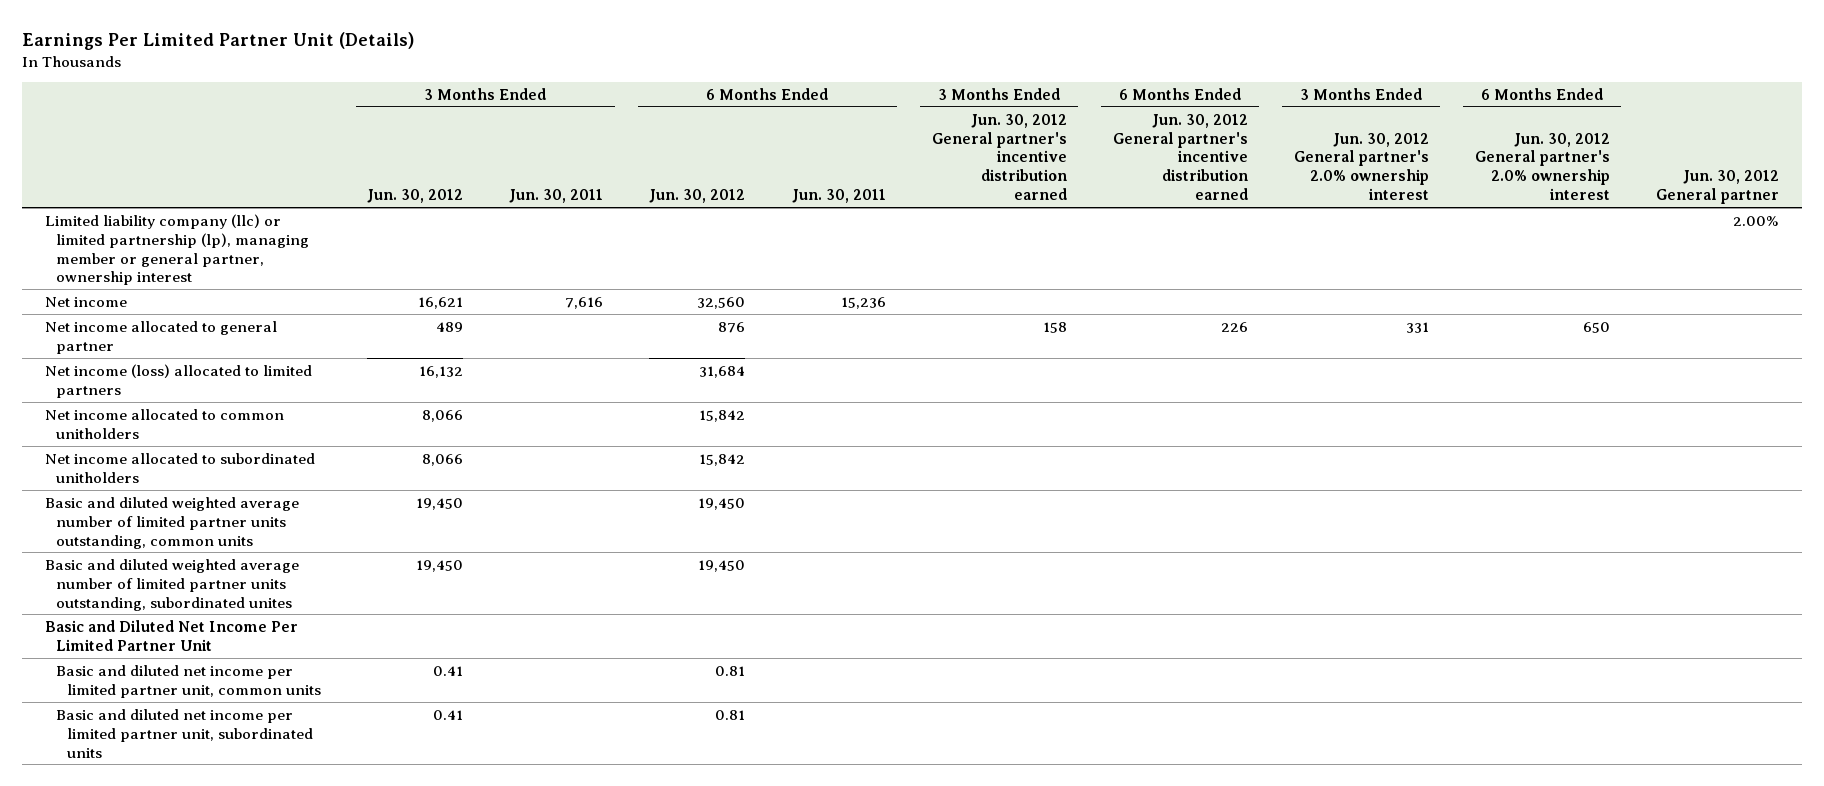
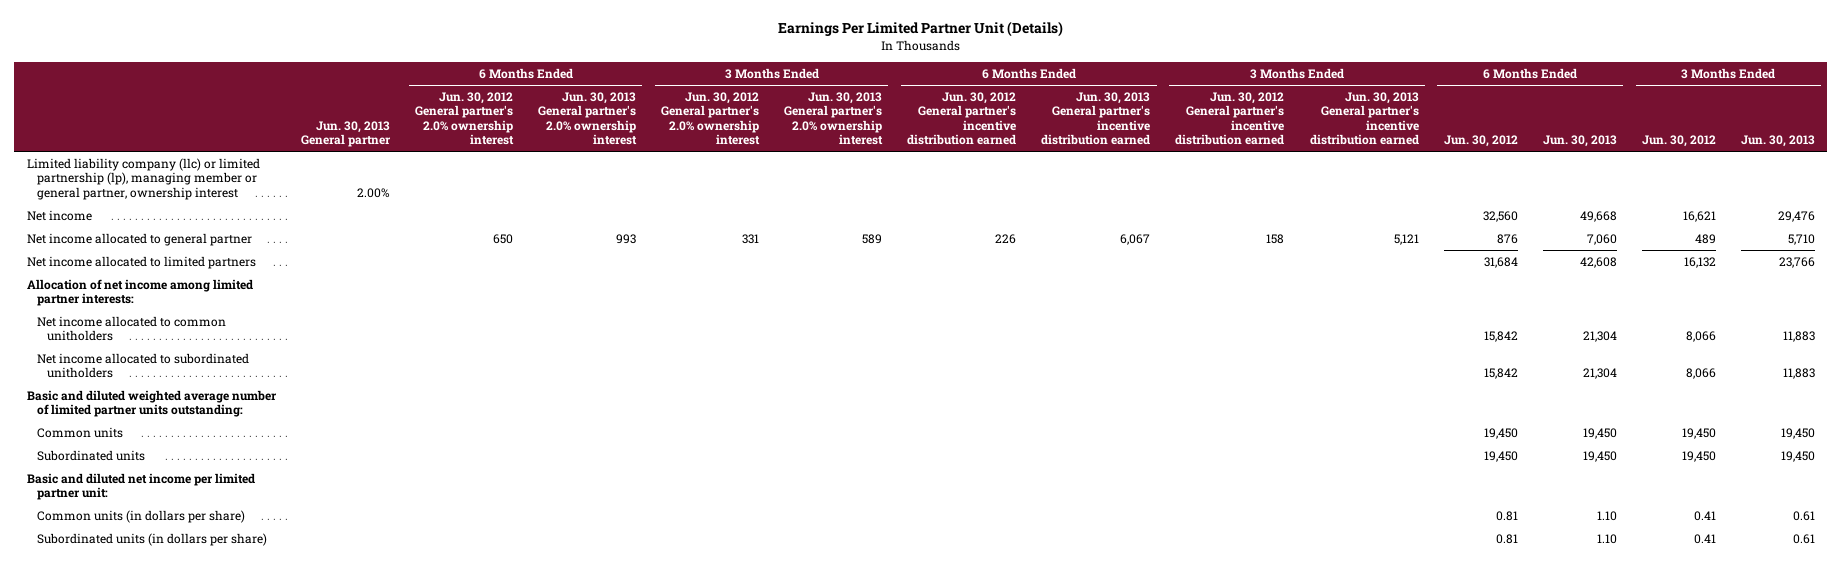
- | 3 Months Ended Jun. 30, 2012 | 3 Months Ended Jun. 30, 2011 | 6 Months Ended Jun. 30, 2012 | 6 Months Ended Jun. 30, 2011 | 3 Months Ended Jun. 30, 2012 General partner's incentive distribution earned | 6 Months Ended Jun. 30, 2012 General partner's incentive distribution earned | 3 Months Ended Jun. 30, 2012 General partner's 2.0% ownership interest | 6 Months Ended Jun. 30, 2012 General partner's 2.0% ownership interest | Jun. 30, 2012 General partner
+ | Jun. 30, 2013 General partner | 6 Months Ended Jun. 30, 2012 General partner's 2.0% ownership interest | 6 Months Ended Jun. 30, 2013 General partner's 2.0% ownership interest | 3 Months Ended Jun. 30, 2012 General partner's 2.0% ownership interest | 3 Months Ended Jun. 30, 2013 General partner's 2.0% ownership interest | 6 Months Ended Jun. 30, 2012 General partner's incentive distribution earned | 6 Months Ended Jun. 30, 2013 General partner's incentive distribution earned | 3 Months Ended Jun. 30, 2012 General partner's incentive distribution earned | 3 Months Ended Jun. 30, 2013 General partner's incentive distribution earned | 6 Months Ended Jun. 30, 2012 | 6 Months Ended Jun. 30, 2013 | 3 Months Ended Jun. 30, 2012 | 3 Months Ended Jun. 30, 2013
- Net income (loss) allocated to limited partners | 16,132 | | 31,684 | | | | | |
+ Net income allocated to limited partners | | | | | | | | | | 31,684 | 42,608 | 16,132 | 23,766
+ Allocation of net income among limited partner interests:
- Basic and diluted weighted average number of limited partner units outstanding, common units | 19,450 | | 19,450 | | | | | |
- Basic and diluted weighted average number of limited partner units outstanding, subordinated unites | 19,450 | | 19,450 | | | | | |
- Basic and Diluted Net Income Per Limited Partner Unit
- Basic and diluted net income per limited partner unit, common units | 0.41 | | 0.81 | | | | | |
- Basic and diluted net income per limited partner unit, subordinated units | 0.41 | | 0.81 | | | | | |
+ Basic and diluted weighted average number of limited partner units outstanding:
+ Common units | | | | | | | | | | 19,450 | 19,450 | 19,450 | 19,450
+ Subordinated units | | | | | | | | | | 19,450 | 19,450 | 19,450 | 19,450
+ Basic and diluted net income per limited partner unit:
+ Common units (in dollars per share) | | | | | | | | | | 0.81 | 1.10 | 0.41 | 0.61
+ Subordinated units (in dollars per share) | | | | | | | | | | 0.81 | 1.10 | 0.41 | 0.61

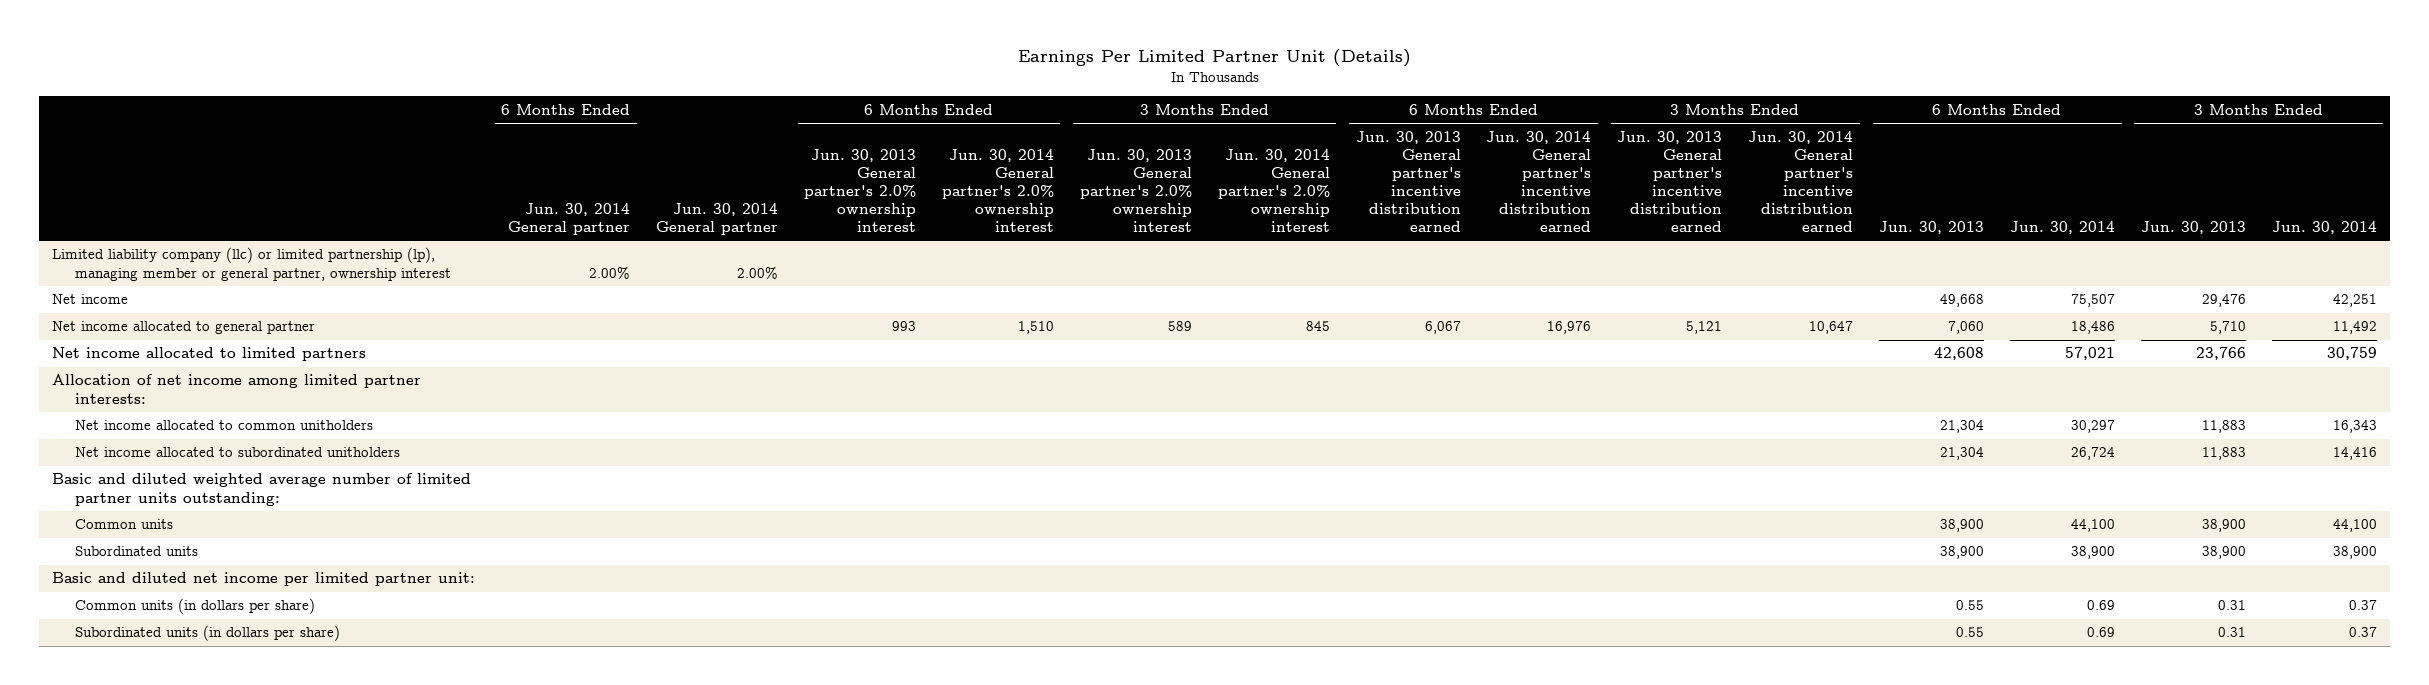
- | Jun. 30, 2013 General partner | 6 Months Ended Jun. 30, 2012 General partner's 2.0% ownership interest | 6 Months Ended Jun. 30, 2013 General partner's 2.0% ownership interest | 3 Months Ended Jun. 30, 2012 General partner's 2.0% ownership interest | 3 Months Ended Jun. 30, 2013 General partner's 2.0% ownership interest | 6 Months Ended Jun. 30, 2012 General partner's incentive distribution earned | 6 Months Ended Jun. 30, 2013 General partner's incentive distribution earned | 3 Months Ended Jun. 30, 2012 General partner's incentive distribution earned | 3 Months Ended Jun. 30, 2013 General partner's incentive distribution earned | 6 Months Ended Jun. 30, 2012 | 6 Months Ended Jun. 30, 2013 | 3 Months Ended Jun. 30, 2012 | 3 Months Ended Jun. 30, 2013
+ | 6 Months Ended Jun. 30, 2014 General partner | Jun. 30, 2014 General partner | 6 Months Ended Jun. 30, 2013 General partner's 2.0% ownership interest | 6 Months Ended Jun. 30, 2014 General partner's 2.0% ownership interest | 3 Months Ended Jun. 30, 2013 General partner's 2.0% ownership interest | 3 Months Ended Jun. 30, 2014 General partner's 2.0% ownership interest | 6 Months Ended Jun. 30, 2013 General partner's incentive distribution earned | 6 Months Ended Jun. 30, 2014 General partner's incentive distribution earned | 3 Months Ended Jun. 30, 2013 General partner's incentive distribution earned | 3 Months Ended Jun. 30, 2014 General partner's incentive distribution earned | 6 Months Ended Jun. 30, 2013 | 6 Months Ended Jun. 30, 2014 | 3 Months Ended Jun. 30, 2013 | 3 Months Ended Jun. 30, 2014
- Common units | | | | | | | | | | 19,450 | 19,450 | 19,450 | 19,450
- Subordinated units | | | | | | | | | | 19,450 | 19,450 | 19,450 | 19,450
+ Common units | | | | | | | | | | | 38,900 | 44,100 | 38,900 | 44,100
+ Subordinated units | | | | | | | | | | | 38,900 | 38,900 | 38,900 | 38,900
- Common units (in dollars per share) | | | | | | | | | | 0.81 | 1.10 | 0.41 | 0.61
- Subordinated units (in dollars per share) | | | | | | | | | | 0.81 | 1.10 | 0.41 | 0.61
+ Common units (in dollars per share) | | | | | | | | | | | 0.55 | 0.69 | 0.31 | 0.37
+ Subordinated units (in dollars per share) | | | | | | | | | | | 0.55 | 0.69 | 0.31 | 0.37

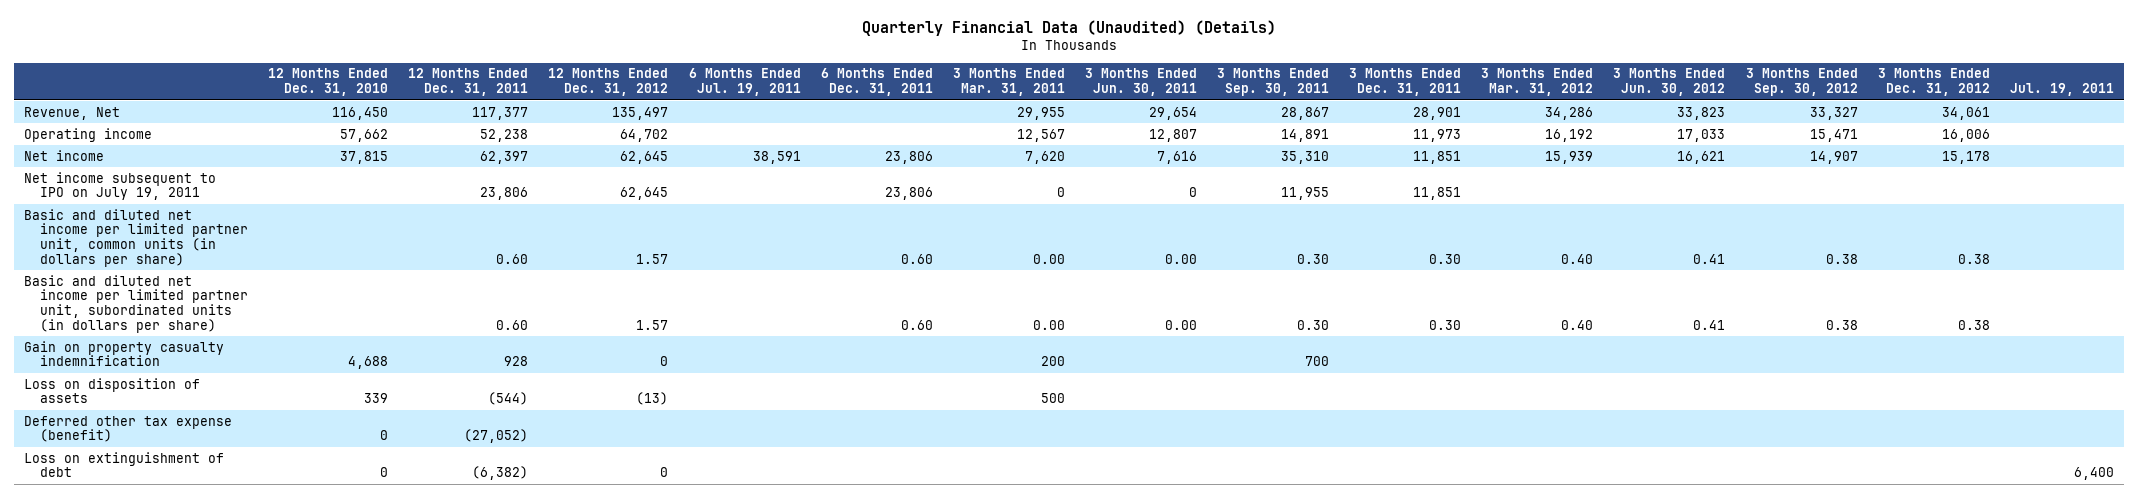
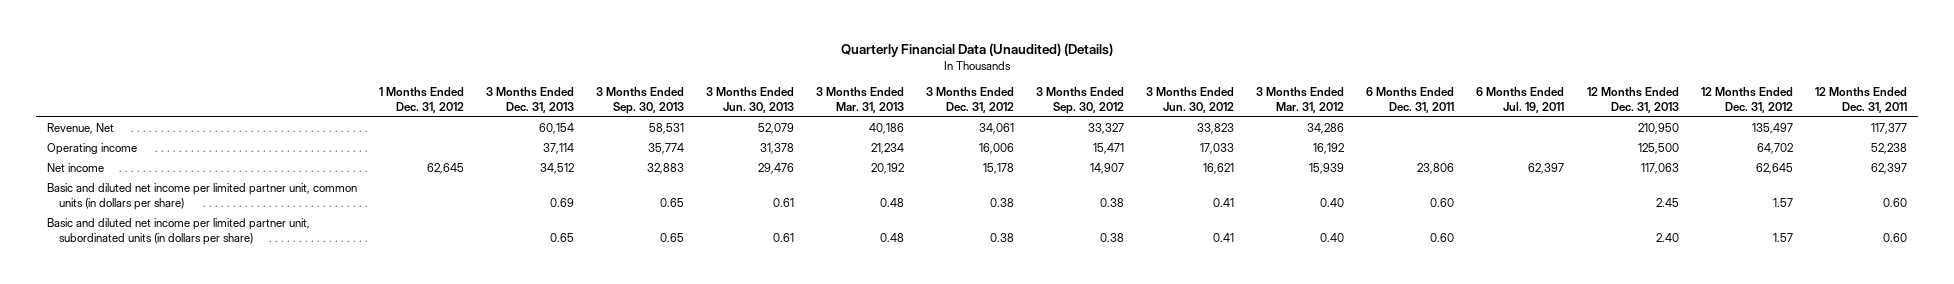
- | 12 Months Ended Dec. 31, 2010 | 12 Months Ended Dec. 31, 2011 | 12 Months Ended Dec. 31, 2012 | 6 Months Ended Jul. 19, 2011 | 6 Months Ended Dec. 31, 2011 | 3 Months Ended Mar. 31, 2011 | 3 Months Ended Jun. 30, 2011 | 3 Months Ended Sep. 30, 2011 | 3 Months Ended Dec. 31, 2011 | 3 Months Ended Mar. 31, 2012 | 3 Months Ended Jun. 30, 2012 | 3 Months Ended Sep. 30, 2012 | 3 Months Ended Dec. 31, 2012 | Jul. 19, 2011
+ | 1 Months Ended Dec. 31, 2012 | 3 Months Ended Dec. 31, 2013 | 3 Months Ended Sep. 30, 2013 | 3 Months Ended Jun. 30, 2013 | 3 Months Ended Mar. 31, 2013 | 3 Months Ended Dec. 31, 2012 | 3 Months Ended Sep. 30, 2012 | 3 Months Ended Jun. 30, 2012 | 3 Months Ended Mar. 31, 2012 | 6 Months Ended Dec. 31, 2011 | 6 Months Ended Jul. 19, 2011 | 12 Months Ended Dec. 31, 2013 | 12 Months Ended Dec. 31, 2012 | 12 Months Ended Dec. 31, 2011
- Net income | 37,815 | 62,397 | 62,645 | 38,591 | 23,806 | 7,620 | 7,616 | 35,310 | 11,851 | 15,939 | 16,621 | 14,907 | 15,178 |
- Net income subsequent to IPO on July 19, 2011 | | 23,806 | 62,645 | | 23,806 | 0 | 0 | 11,955 | 11,851 | | | | |
+ Net income | 62,645 | 34,512 | 32,883 | 29,476 | 20,192 | 15,178 | 14,907 | 16,621 | 15,939 | 23,806 | 62,397 | 117,063 | 62,645 | 62,397
- Gain on property casualty indemnification | 4,688 | 928 | 0 | | | 200 | | 700 | | | | | |
- Loss on disposition of assets | 339 | (544) | (13) | | | 500 | | | | | | | |
- Deferred other tax expense (benefit) | 0 | (27,052) | | | | | | | | | | | |
- Loss on extinguishment of debt | 0 | (6,382) | 0 | | | | | | | | | | | 6,400

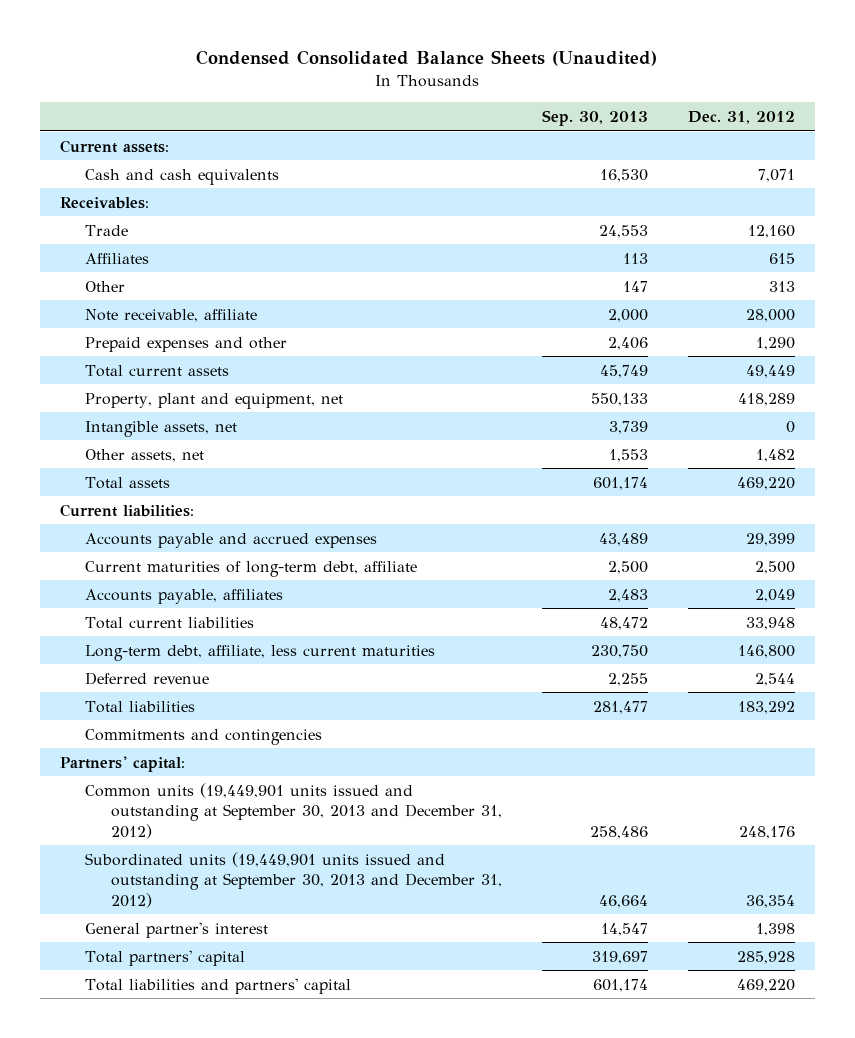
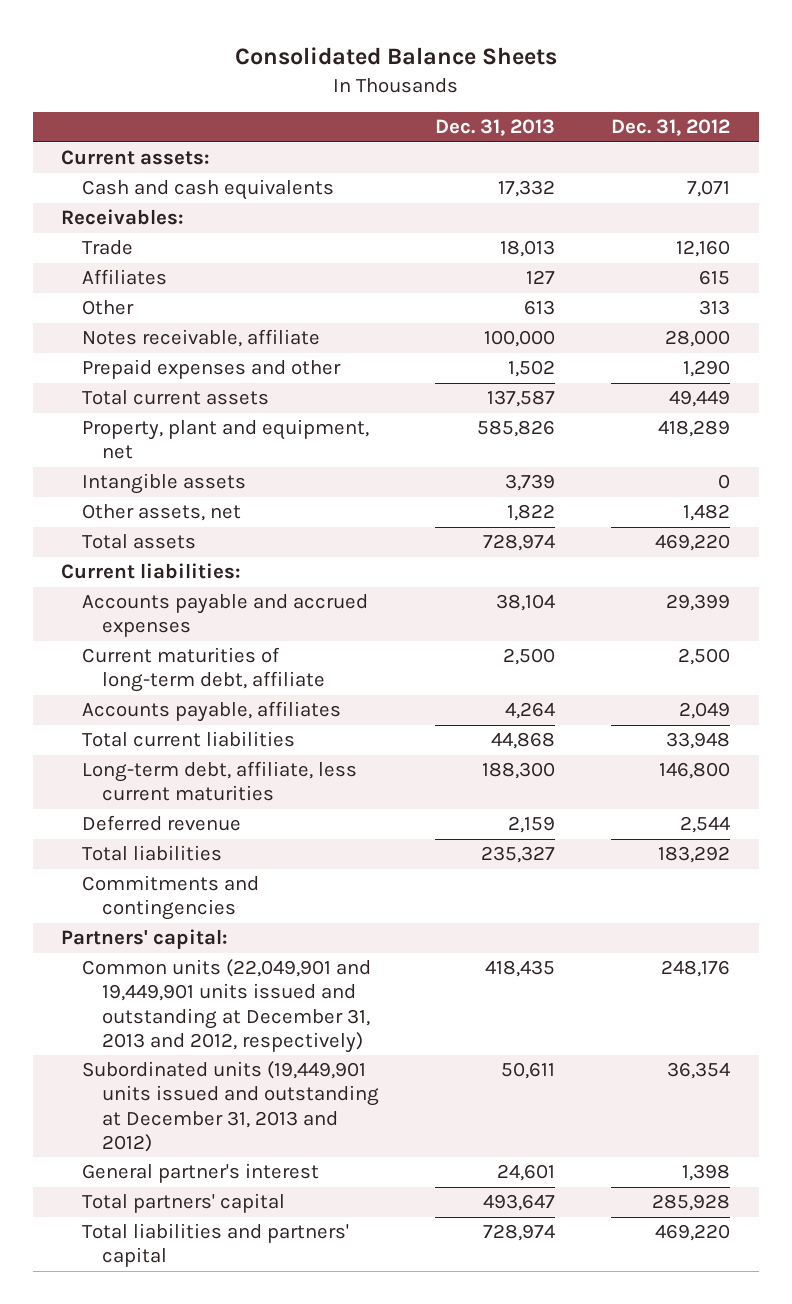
- Condensed Consolidated Balance Sheets (Unaudited)
+ Consolidated Balance Sheets
- | Sep. 30, 2013 | Dec. 31, 2012
+ | Dec. 31, 2013 | Dec. 31, 2012
- Note receivable, affiliate | 2,000 | 28,000
+ Notes receivable, affiliate | 100,000 | 28,000
- Intangible assets, net | 3,739 | 0
+ Intangible assets | 3,739 | 0
- Common units (19,449,901 units issued and outstanding at September 30, 2013 and December 31, 2012) | 258,486 | 248,176
- Subordinated units (19,449,901 units issued and outstanding at September 30, 2013 and December 31, 2012) | 46,664 | 36,354
+ Common units (22,049,901 and 19,449,901 units issued and outstanding at December 31, 2013 and 2012, respectively) | 418,435 | 248,176
+ Subordinated units (19,449,901 units issued and outstanding at December 31, 2013 and 2012) | 50,611 | 36,354

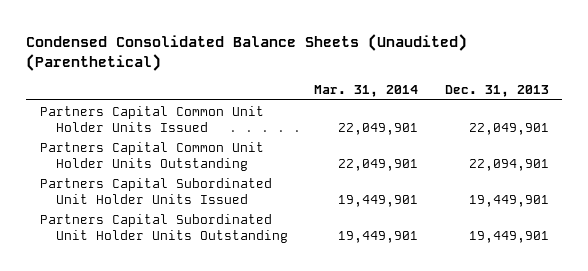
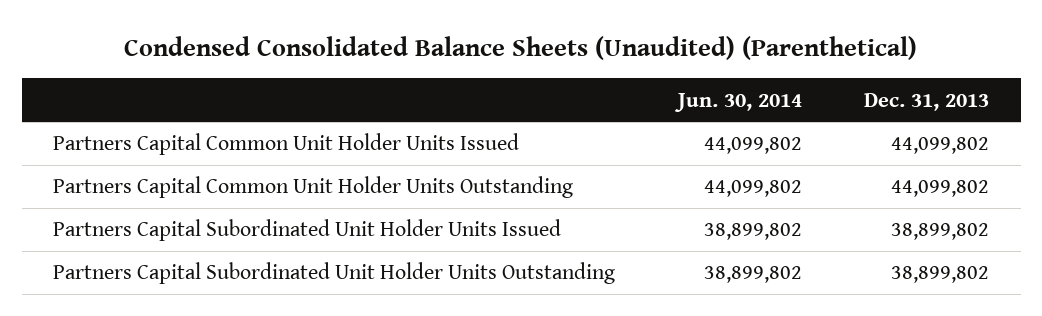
- | Mar. 31, 2014 | Dec. 31, 2013
+ | Jun. 30, 2014 | Dec. 31, 2013
- Partners Capital Common Unit Holder Units Issued | 22,049,901 | 22,049,901
- Partners Capital Common Unit Holder Units Outstanding | 22,049,901 | 22,094,901
- Partners Capital Subordinated Unit Holder Units Issued | 19,449,901 | 19,449,901
- Partners Capital Subordinated Unit Holder Units Outstanding | 19,449,901 | 19,449,901
+ Partners Capital Common Unit Holder Units Issued | 44,099,802 | 44,099,802
+ Partners Capital Common Unit Holder Units Outstanding | 44,099,802 | 44,099,802
+ Partners Capital Subordinated Unit Holder Units Issued | 38,899,802 | 38,899,802
+ Partners Capital Subordinated Unit Holder Units Outstanding | 38,899,802 | 38,899,802

